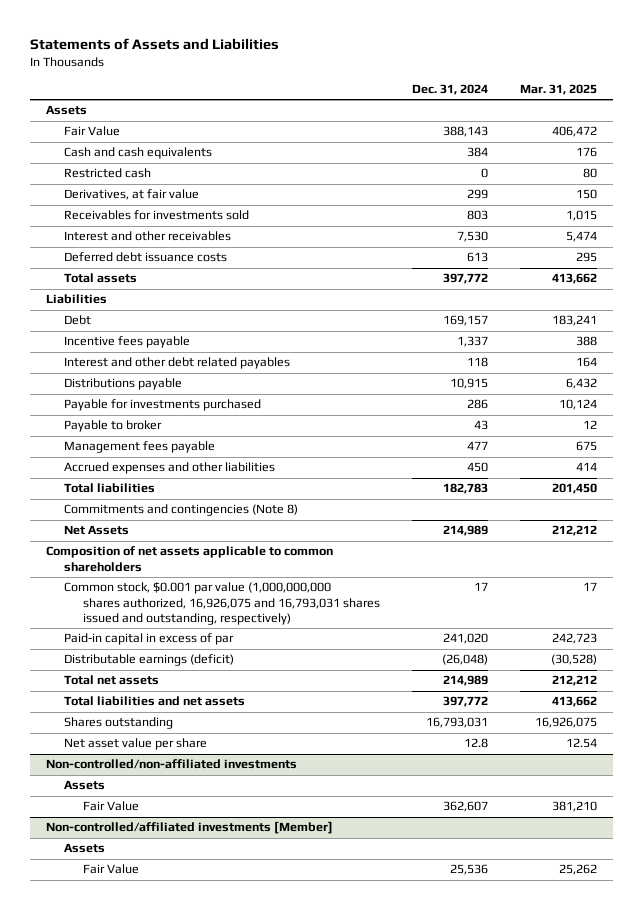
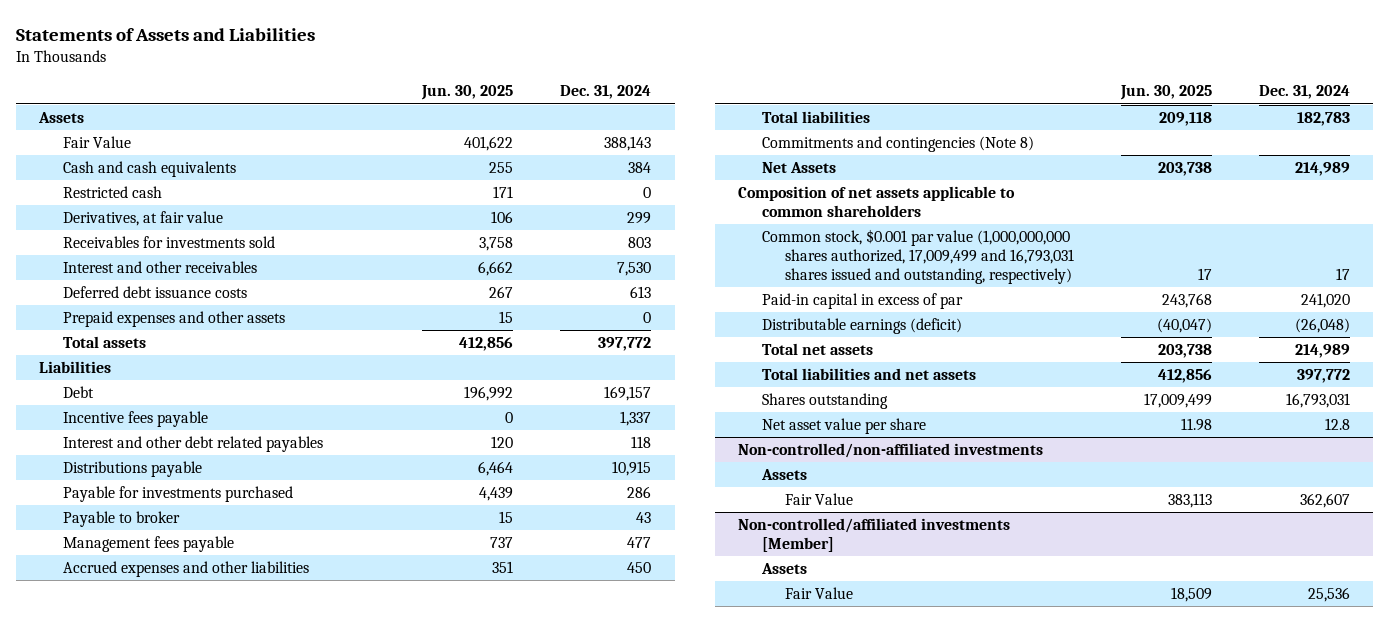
- | Dec. 31, 2024 | Mar. 31, 2025
+ | Jun. 30, 2025 | Dec. 31, 2024
+ Prepaid expenses and other assets | 15 | 0
- Common stock, $0.001 par value (1,000,000,000 shares authorized, 16,926,075 and 16,793,031 shares issued and outstanding, respectively) | 17 | 17
+ Common stock, $0.001 par value (1,000,000,000 shares authorized, 17,009,499 and 16,793,031 shares issued and outstanding, respectively) | 17 | 17

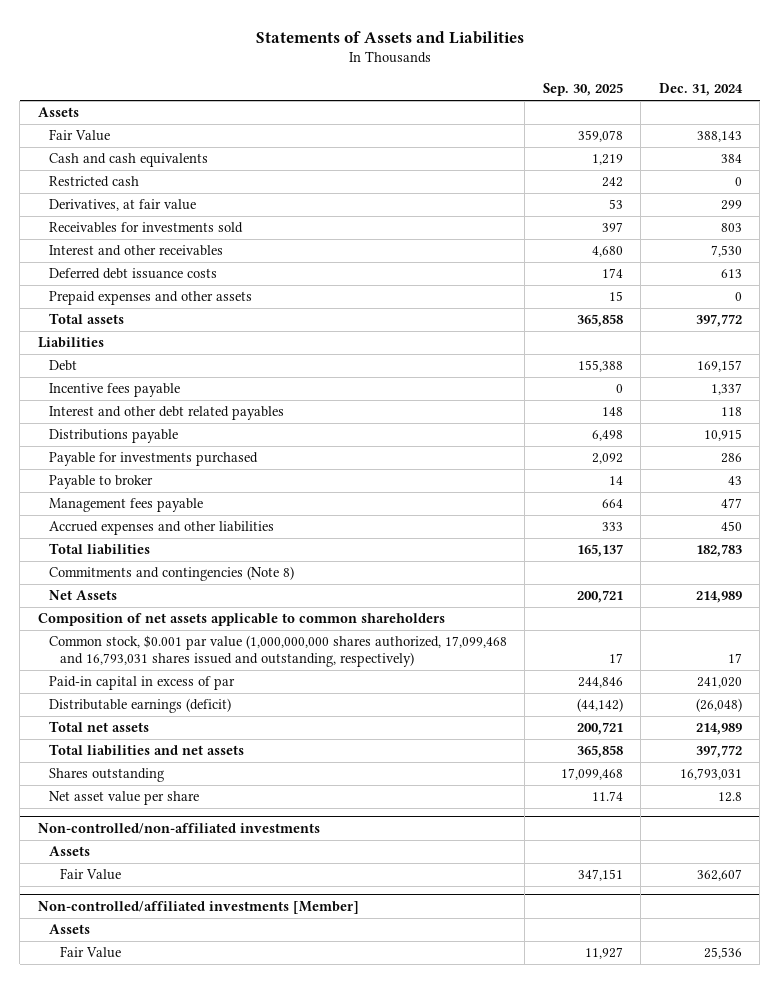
- | Jun. 30, 2025 | Dec. 31, 2024
+ | Sep. 30, 2025 | Dec. 31, 2024
- Common stock, $0.001 par value (1,000,000,000 shares authorized, 17,009,499 and 16,793,031 shares issued and outstanding, respectively) | 17 | 17
+ Common stock, $0.001 par value (1,000,000,000 shares authorized, 17,099,468 and 16,793,031 shares issued and outstanding, respectively) | 17 | 17

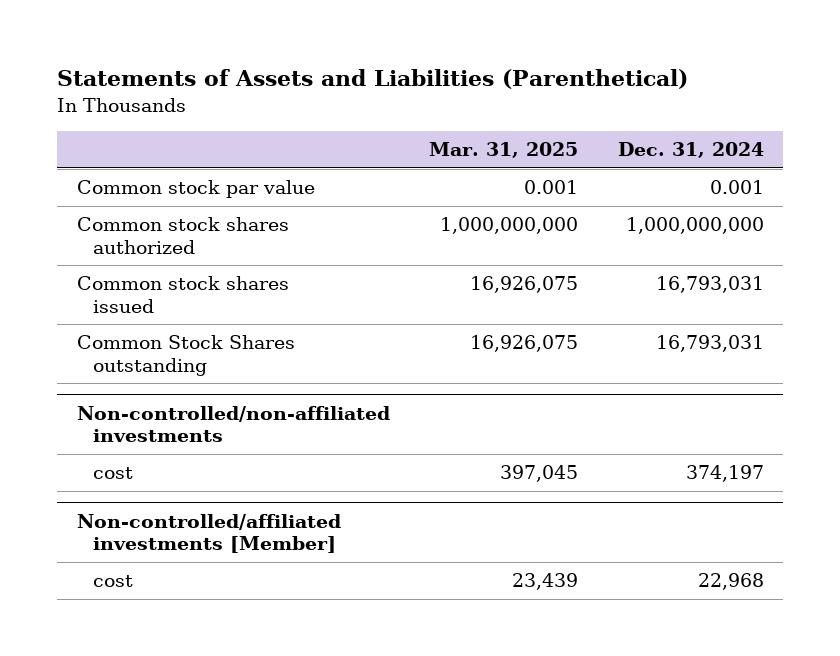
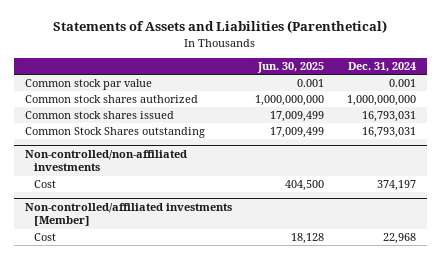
- | Mar. 31, 2025 | Dec. 31, 2024
+ | Jun. 30, 2025 | Dec. 31, 2024
@ Non-controlled/non-affiliated investments
- cost | 397,045 | 374,197
+ Cost | 404,500 | 374,197
@ Non-controlled/affiliated investments [Member]
- cost | 23,439 | 22,968
+ Cost | 18,128 | 22,968

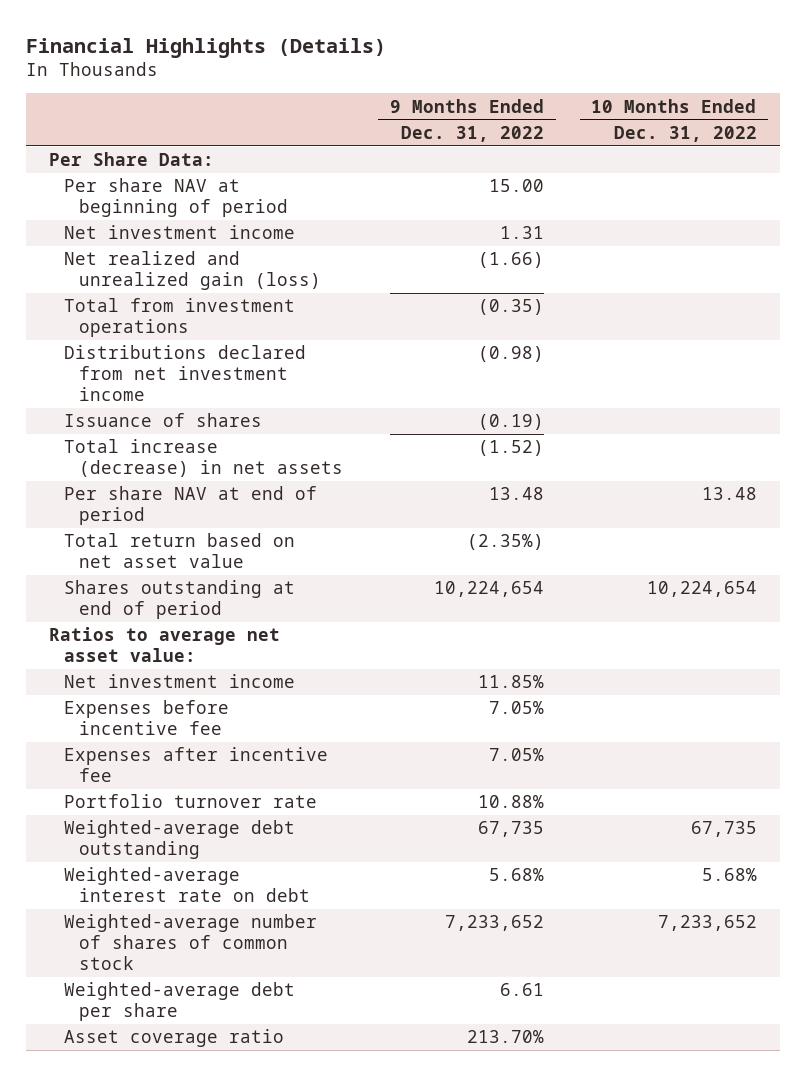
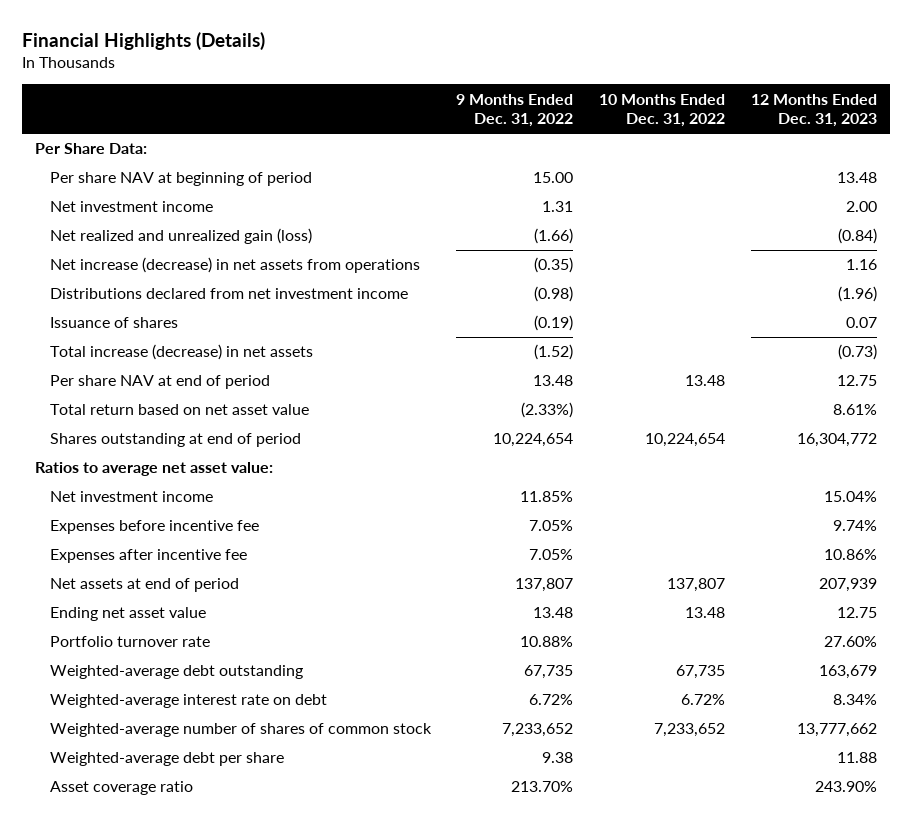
- | 9 Months Ended Dec. 31, 2022 | 10 Months Ended Dec. 31, 2022
+ | 9 Months Ended Dec. 31, 2022 | 10 Months Ended Dec. 31, 2022 | 12 Months Ended Dec. 31, 2023
- Total from investment operations | (0.35) |
+ Net increase (decrease) in net assets from operations | (0.35) | | 1.16
- Total return based on net asset value | (2.35%) |
+ Total return based on net asset value | (2.33%) | | 8.61%
+ Net assets at end of period | 137,807 | 137,807 | 207,939
+ Ending net asset value | 13.48 | 13.48 | 12.75
- Weighted-average interest rate on debt | 5.68% | 5.68%
+ Weighted-average interest rate on debt | 6.72% | 6.72% | 8.34%
- Weighted-average debt per share | 6.61 |
+ Weighted-average debt per share | 9.38 | | 11.88

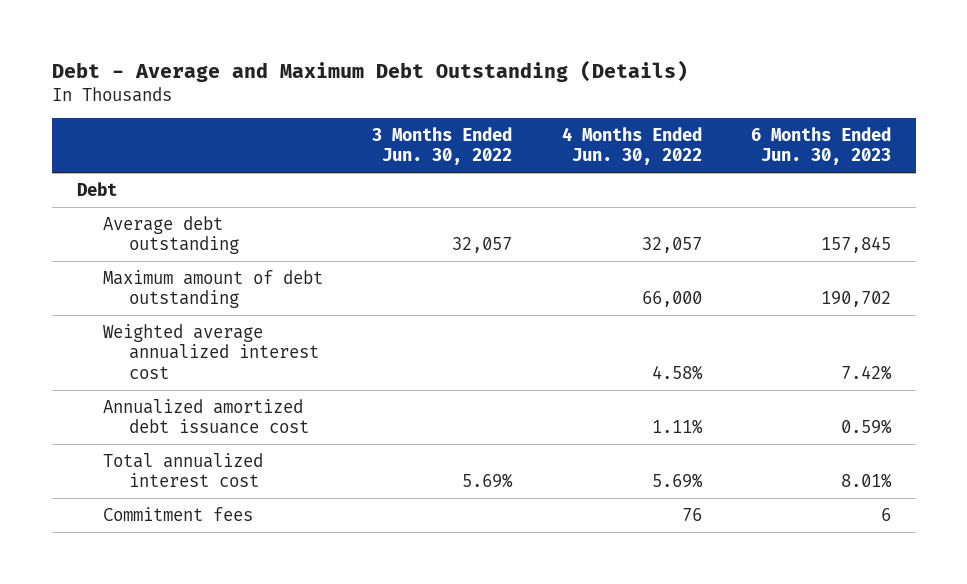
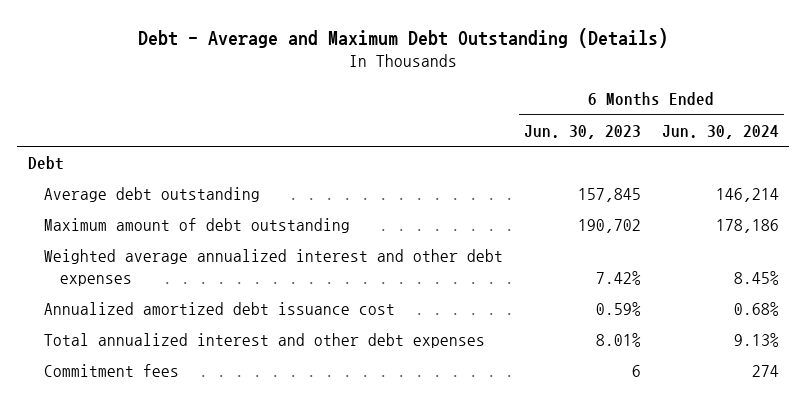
- | 3 Months Ended Jun. 30, 2022 | 4 Months Ended Jun. 30, 2022 | 6 Months Ended Jun. 30, 2023
+ | 6 Months Ended Jun. 30, 2023 | 6 Months Ended Jun. 30, 2024
- Weighted average annualized interest cost | | 4.58% | 7.42%
+ Weighted average annualized interest and other debt expenses | 7.42% | 8.45%
- Total annualized interest cost | 5.69% | 5.69% | 8.01%
+ Total annualized interest and other debt expenses | 8.01% | 9.13%

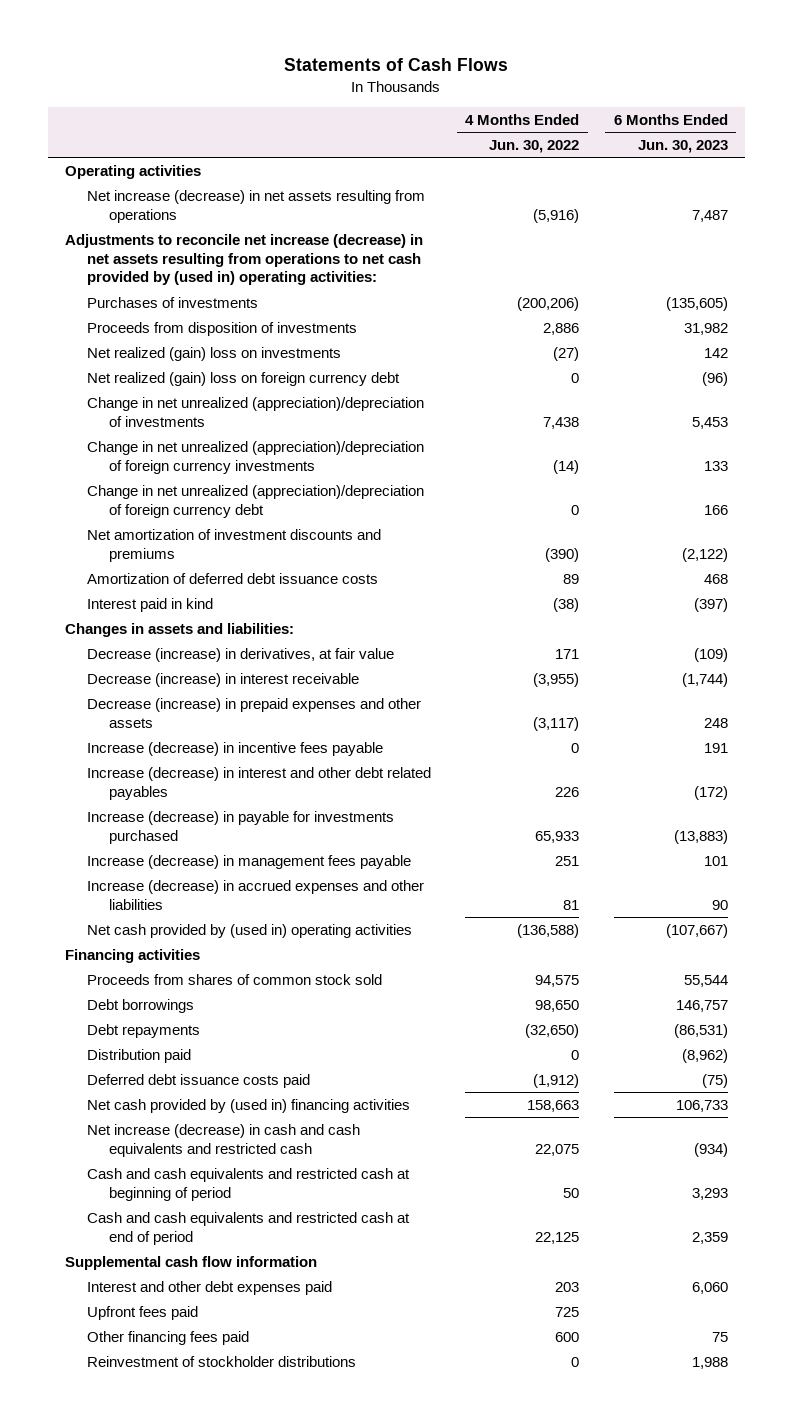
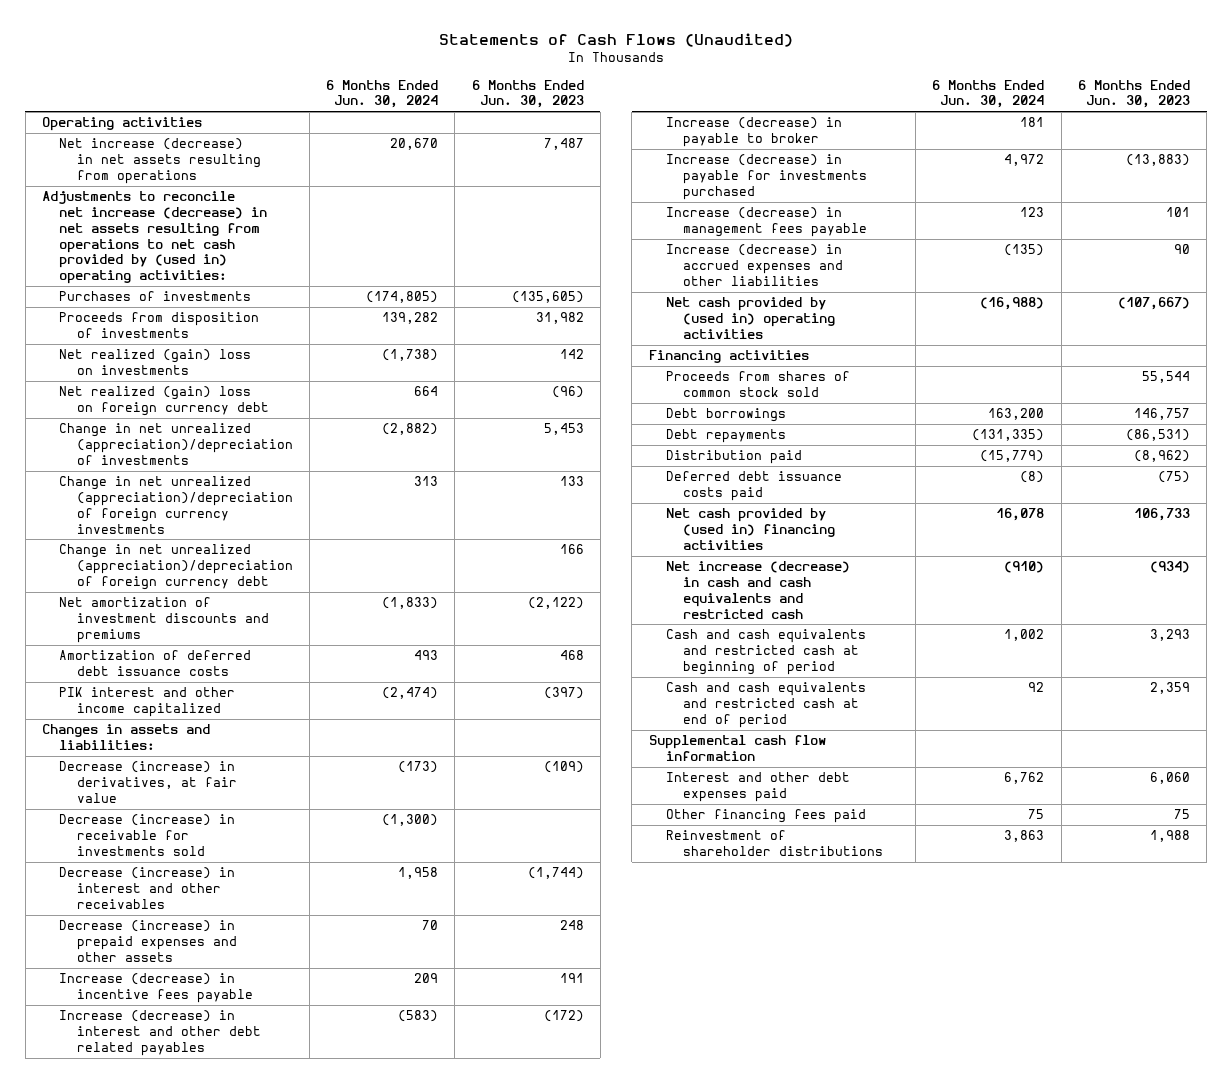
- Statements of Cash Flows
+ Statements of Cash Flows (Unaudited)
- | 4 Months Ended Jun. 30, 2022 | 6 Months Ended Jun. 30, 2023
+ | 6 Months Ended Jun. 30, 2024 | 6 Months Ended Jun. 30, 2023
- Interest paid in kind | (38) | (397)
+ PIK interest and other income capitalized | (2,474) | (397)
- Decrease (increase) in interest receivable | (3,955) | (1,744)
+ Decrease (increase) in receivable for investments sold | (1,300) |
+ Decrease (increase) in interest and other receivables | 1,958 | (1,744)
+ Increase (decrease) in payable to broker | 181 |
- Upfront fees paid | 725 |
- Reinvestment of stockholder distributions | 0 | 1,988
+ Reinvestment of shareholder distributions | 3,863 | 1,988

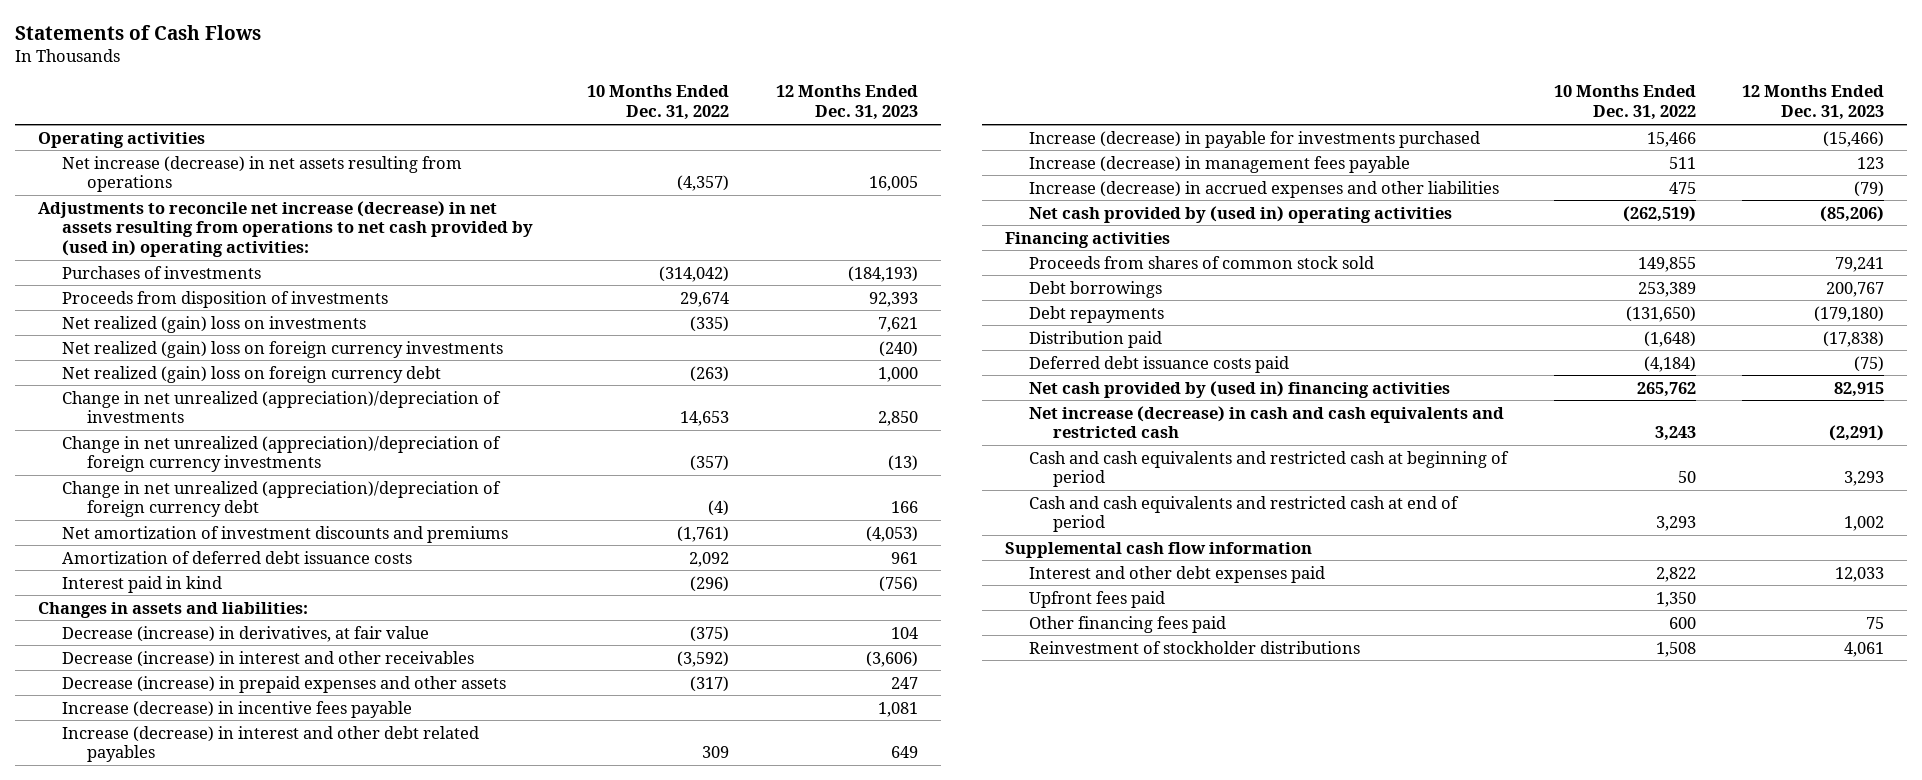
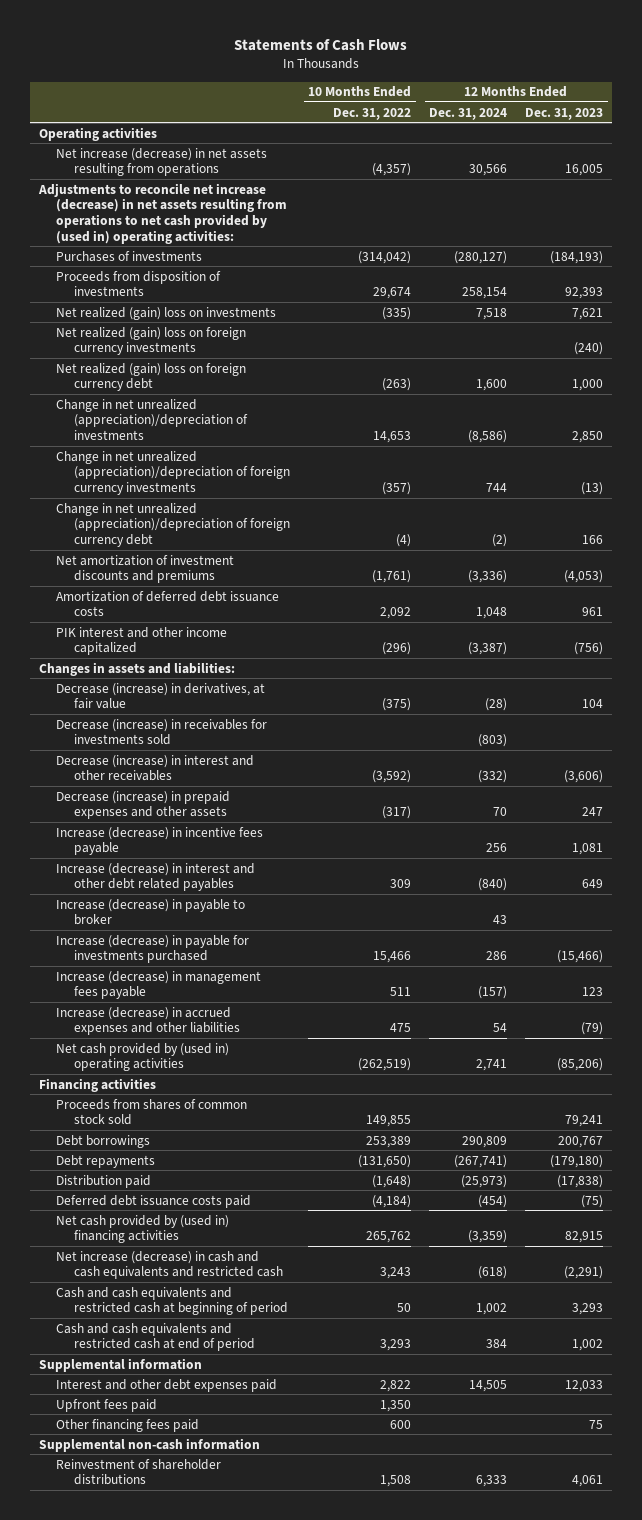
- | 10 Months Ended Dec. 31, 2022 | 12 Months Ended Dec. 31, 2023
+ | 10 Months Ended Dec. 31, 2022 | 12 Months Ended Dec. 31, 2024 | 12 Months Ended Dec. 31, 2023
- Interest paid in kind | (296) | (756)
+ PIK interest and other income capitalized | (296) | (3,387) | (756)
+ Decrease (increase) in receivables for investments sold | | (803) |
+ Increase (decrease) in payable to broker | | 43 |
- Supplemental cash flow information
+ Supplemental information
- Reinvestment of stockholder distributions | 1,508 | 4,061
+ Supplemental non-cash information
+ Reinvestment of shareholder distributions | 1,508 | 6,333 | 4,061

